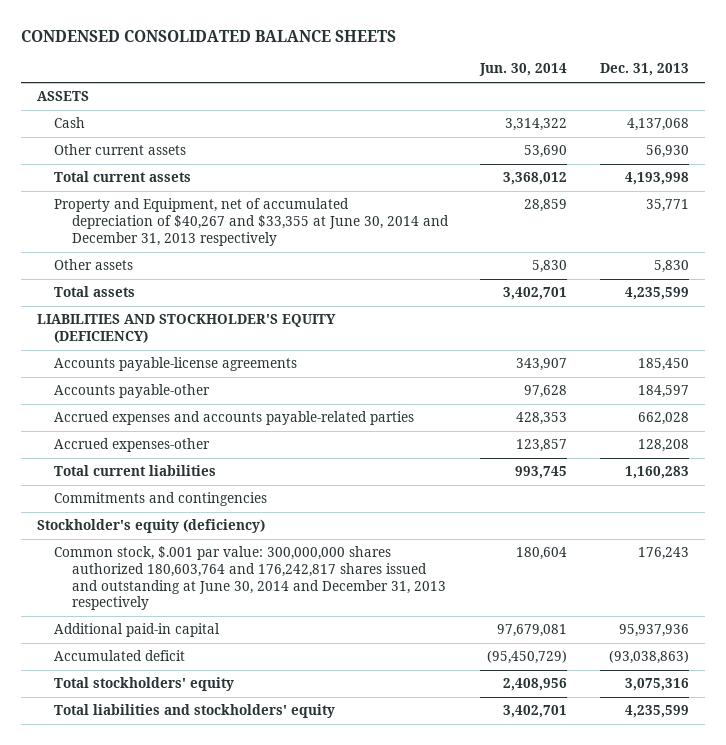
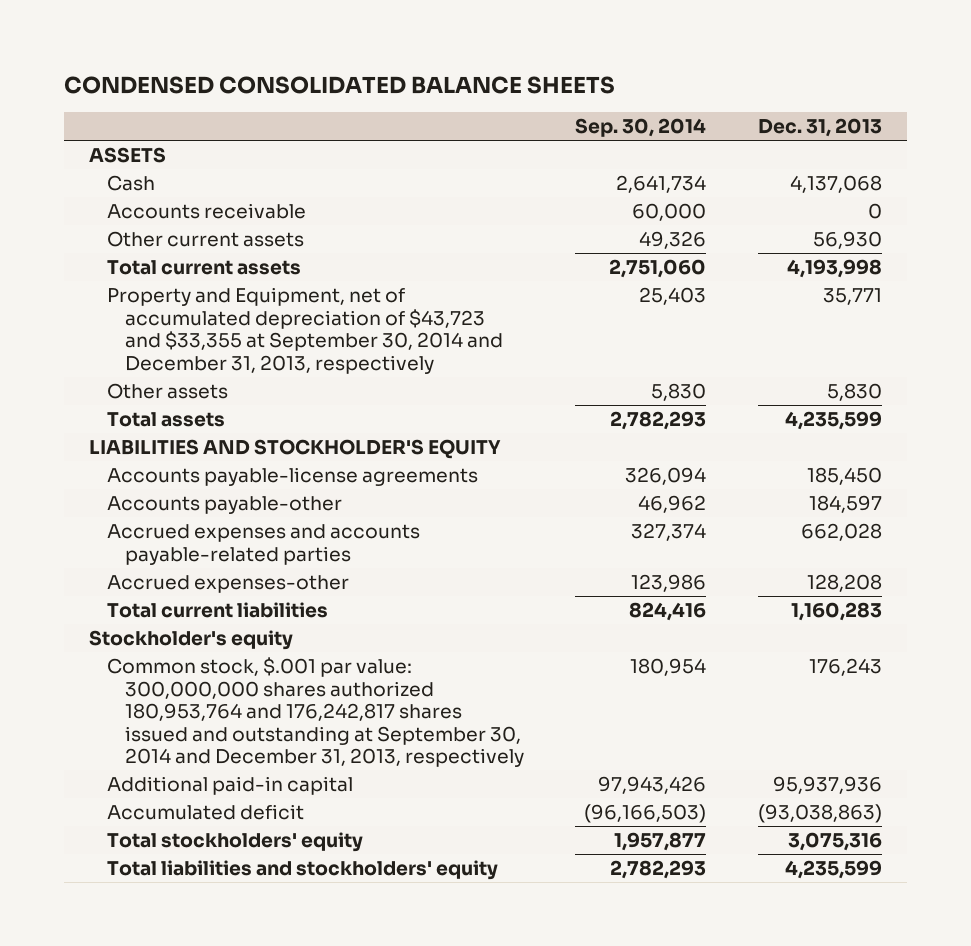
- | Jun. 30, 2014 | Dec. 31, 2013
+ | Sep. 30, 2014 | Dec. 31, 2013
+ Accounts receivable | 60,000 | 0
- Property and Equipment, net of accumulated depreciation of $40,267 and $33,355 at June 30, 2014 and December 31, 2013 respectively | 28,859 | 35,771
+ Property and Equipment, net of accumulated depreciation of $43,723 and $33,355 at September 30, 2014 and December 31, 2013, respectively | 25,403 | 35,771
- LIABILITIES AND STOCKHOLDER'S EQUITY (DEFICIENCY)
+ LIABILITIES AND STOCKHOLDER'S EQUITY
- Commitments and contingencies
- Stockholder's equity (deficiency)
- Common stock, $.001 par value: 300,000,000 shares authorized 180,603,764 and 176,242,817 shares issued and outstanding at June 30, 2014 and December 31, 2013 respectively | 180,604 | 176,243
+ Stockholder's equity
+ Common stock, $.001 par value: 300,000,000 shares authorized 180,953,764 and 176,242,817 shares issued and outstanding at September 30, 2014 and December 31, 2013, respectively | 180,954 | 176,243

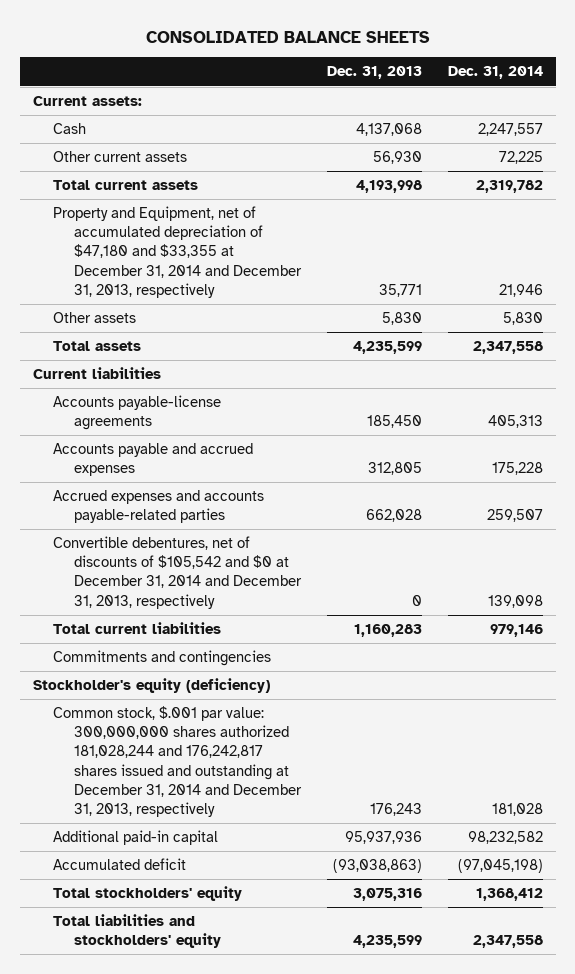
- CONDENSED CONSOLIDATED BALANCE SHEETS
+ CONSOLIDATED BALANCE SHEETS
- | Sep. 30, 2014 | Dec. 31, 2013
+ | Dec. 31, 2013 | Dec. 31, 2014
- ASSETS
+ Current assets:
- Accounts receivable | 60,000 | 0
- Property and Equipment, net of accumulated depreciation of $43,723 and $33,355 at September 30, 2014 and December 31, 2013, respectively | 25,403 | 35,771
+ Property and Equipment, net of accumulated depreciation of $47,180 and $33,355 at December 31, 2014 and December 31, 2013, respectively | 35,771 | 21,946
- LIABILITIES AND STOCKHOLDER'S EQUITY
+ Current liabilities
- Accounts payable-other | 46,962 | 184,597
+ Accounts payable and accrued expenses | 312,805 | 175,228
- Accrued expenses-other | 123,986 | 128,208
+ Convertible debentures, net of discounts of $105,542 and $0 at December 31, 2014 and December 31, 2013, respectively | 0 | 139,098
- Stockholder's equity
- Common stock, $.001 par value: 300,000,000 shares authorized 180,953,764 and 176,242,817 shares issued and outstanding at September 30, 2014 and December 31, 2013, respectively | 180,954 | 176,243
+ Commitments and contingencies
+ Stockholder's equity (deficiency)
+ Common stock, $.001 par value: 300,000,000 shares authorized 181,028,244 and 176,242,817 shares issued and outstanding at December 31, 2014 and December 31, 2013, respectively | 176,243 | 181,028

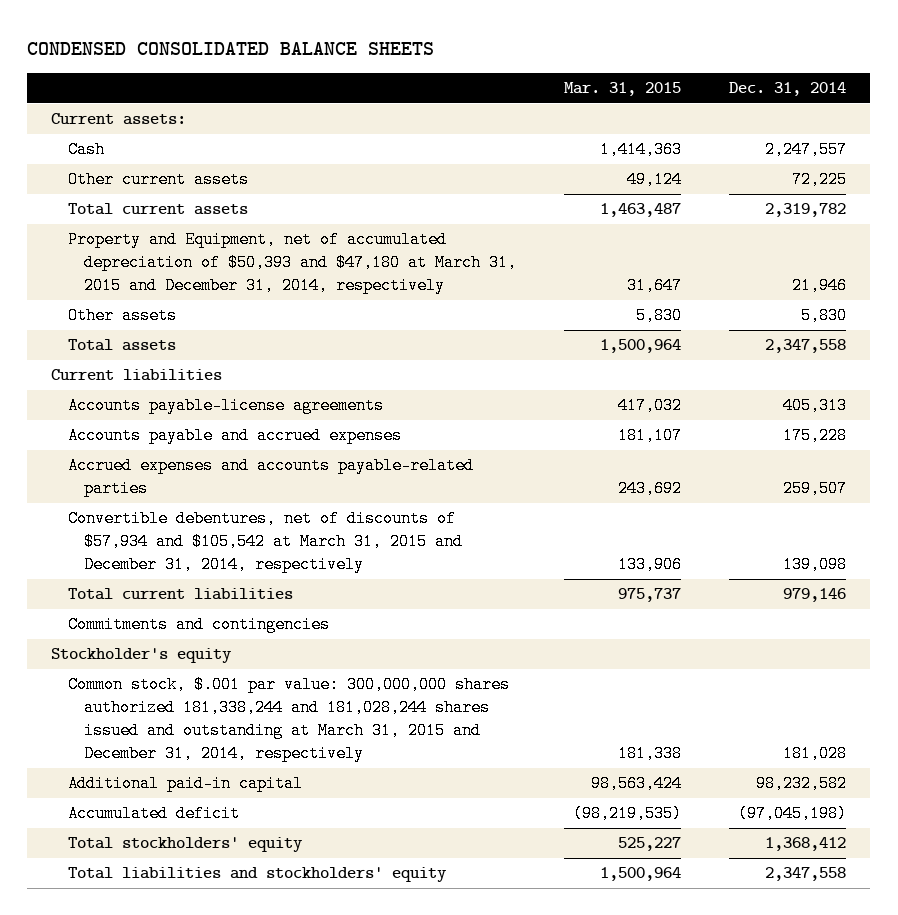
- CONSOLIDATED BALANCE SHEETS
+ CONDENSED CONSOLIDATED BALANCE SHEETS
- | Dec. 31, 2013 | Dec. 31, 2014
+ | Mar. 31, 2015 | Dec. 31, 2014
- Property and Equipment, net of accumulated depreciation of $47,180 and $33,355 at December 31, 2014 and December 31, 2013, respectively | 35,771 | 21,946
+ Property and Equipment, net of accumulated depreciation of $50,393 and $47,180 at March 31, 2015 and December 31, 2014, respectively | 31,647 | 21,946
- Convertible debentures, net of discounts of $105,542 and $0 at December 31, 2014 and December 31, 2013, respectively | 0 | 139,098
+ Convertible debentures, net of discounts of $57,934 and $105,542 at March 31, 2015 and December 31, 2014, respectively | 133,906 | 139,098
- Stockholder's equity (deficiency)
- Common stock, $.001 par value: 300,000,000 shares authorized 181,028,244 and 176,242,817 shares issued and outstanding at December 31, 2014 and December 31, 2013, respectively | 176,243 | 181,028
+ Stockholder's equity
+ Common stock, $.001 par value: 300,000,000 shares authorized 181,338,244 and 181,028,244 shares issued and outstanding at March 31, 2015 and December 31, 2014, respectively | 181,338 | 181,028

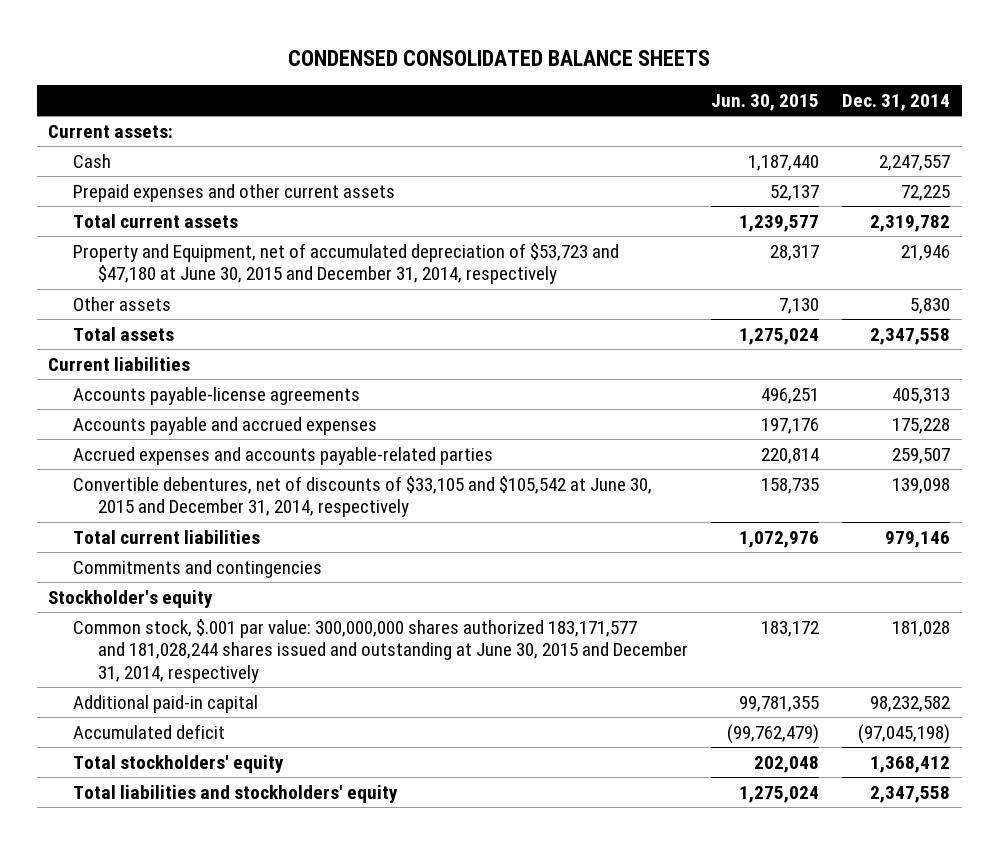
- | Mar. 31, 2015 | Dec. 31, 2014
+ | Jun. 30, 2015 | Dec. 31, 2014
- Other current assets | 49,124 | 72,225
+ Prepaid expenses and other current assets | 52,137 | 72,225
- Property and Equipment, net of accumulated depreciation of $50,393 and $47,180 at March 31, 2015 and December 31, 2014, respectively | 31,647 | 21,946
+ Property and Equipment, net of accumulated depreciation of $53,723 and $47,180 at June 30, 2015 and December 31, 2014, respectively | 28,317 | 21,946
- Convertible debentures, net of discounts of $57,934 and $105,542 at March 31, 2015 and December 31, 2014, respectively | 133,906 | 139,098
+ Convertible debentures, net of discounts of $33,105 and $105,542 at June 30, 2015 and December 31, 2014, respectively | 158,735 | 139,098
- Common stock, $.001 par value: 300,000,000 shares authorized 181,338,244 and 181,028,244 shares issued and outstanding at March 31, 2015 and December 31, 2014, respectively | 181,338 | 181,028
+ Common stock, $.001 par value: 300,000,000 shares authorized 183,171,577 and 181,028,244 shares issued and outstanding at June 30, 2015 and December 31, 2014, respectively | 183,172 | 181,028

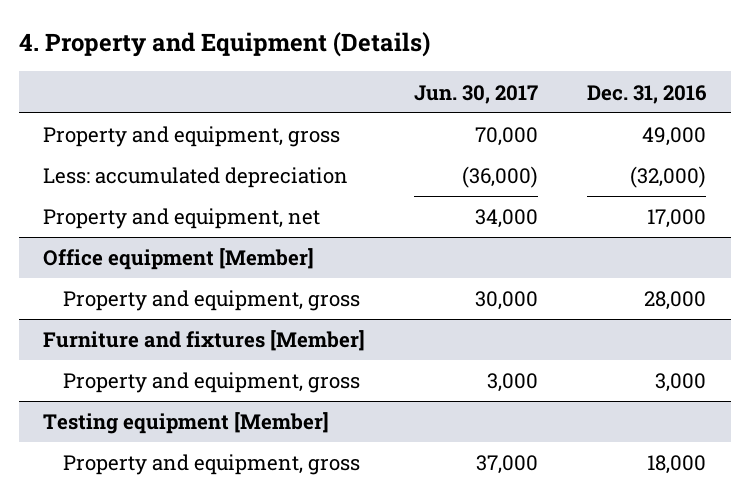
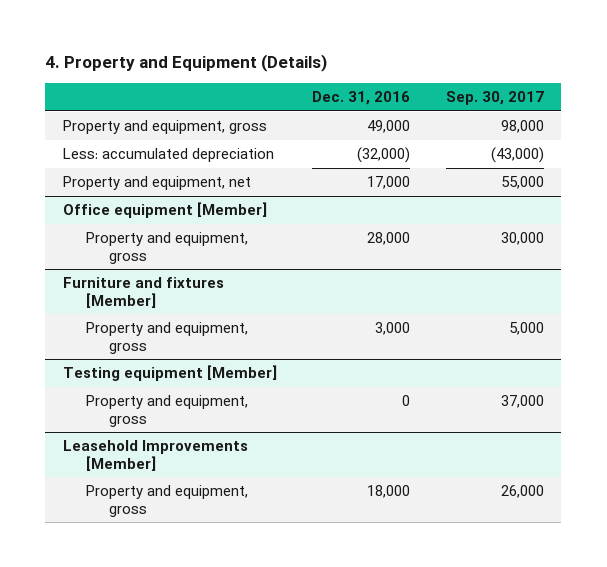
- | Jun. 30, 2017 | Dec. 31, 2016
+ | Dec. 31, 2016 | Sep. 30, 2017
@ Testing equipment [Member]
+ Property and equipment, gross | 0 | 37,000
+ Leasehold Improvements [Member]

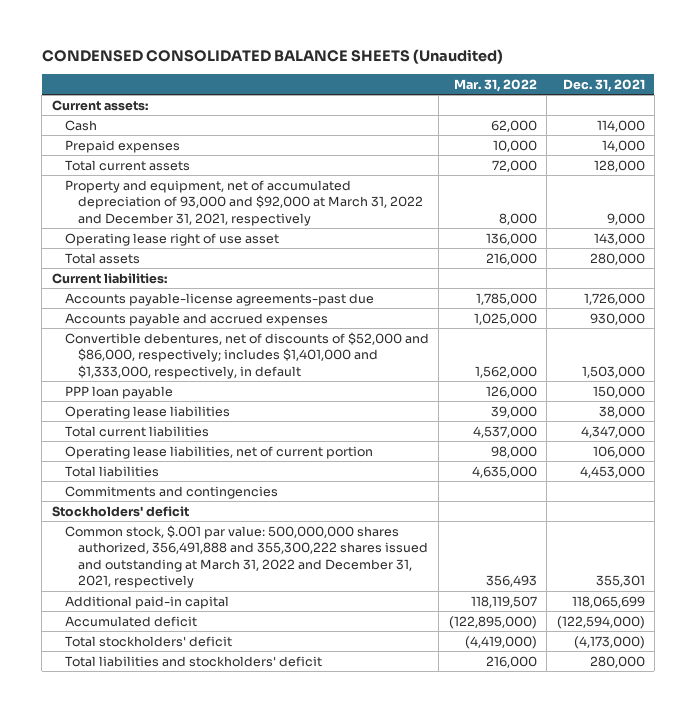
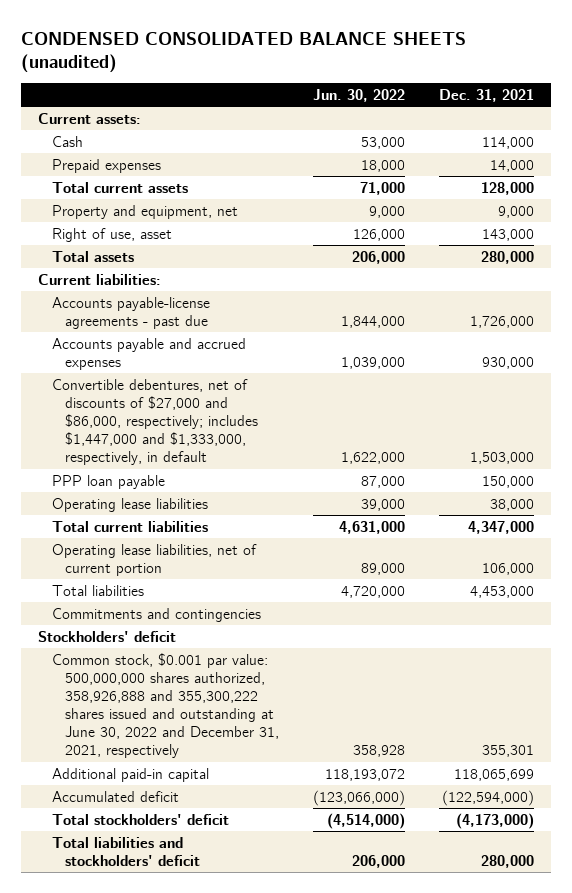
- CONDENSED CONSOLIDATED BALANCE SHEETS (Unaudited)
+ CONDENSED CONSOLIDATED BALANCE SHEETS (unaudited)
- | Mar. 31, 2022 | Dec. 31, 2021
+ | Jun. 30, 2022 | Dec. 31, 2021
- Property and equipment, net of accumulated depreciation of 93,000 and $92,000 at March 31, 2022 and December 31, 2021, respectively | 8,000 | 9,000
- Operating lease right of use asset | 136,000 | 143,000
+ Property and equipment, net | 9,000 | 9,000
+ Right of use, asset | 126,000 | 143,000
- Accounts payable-license agreements-past due | 1,785,000 | 1,726,000
+ Accounts payable-license agreements - past due | 1,844,000 | 1,726,000
- Convertible debentures, net of discounts of $52,000 and $86,000, respectively; includes $1,401,000 and $1,333,000, respectively, in default | 1,562,000 | 1,503,000
+ Convertible debentures, net of discounts of $27,000 and $86,000, respectively; includes $1,447,000 and $1,333,000, respectively, in default | 1,622,000 | 1,503,000
- Common stock, $.001 par value: 500,000,000 shares authorized, 356,491,888 and 355,300,222 shares issued and outstanding at March 31, 2022 and December 31, 2021, respectively | 356,493 | 355,301
+ Common stock, $0.001 par value: 500,000,000 shares authorized, 358,926,888 and 355,300,222 shares issued and outstanding at June 30, 2022 and December 31, 2021, respectively | 358,928 | 355,301

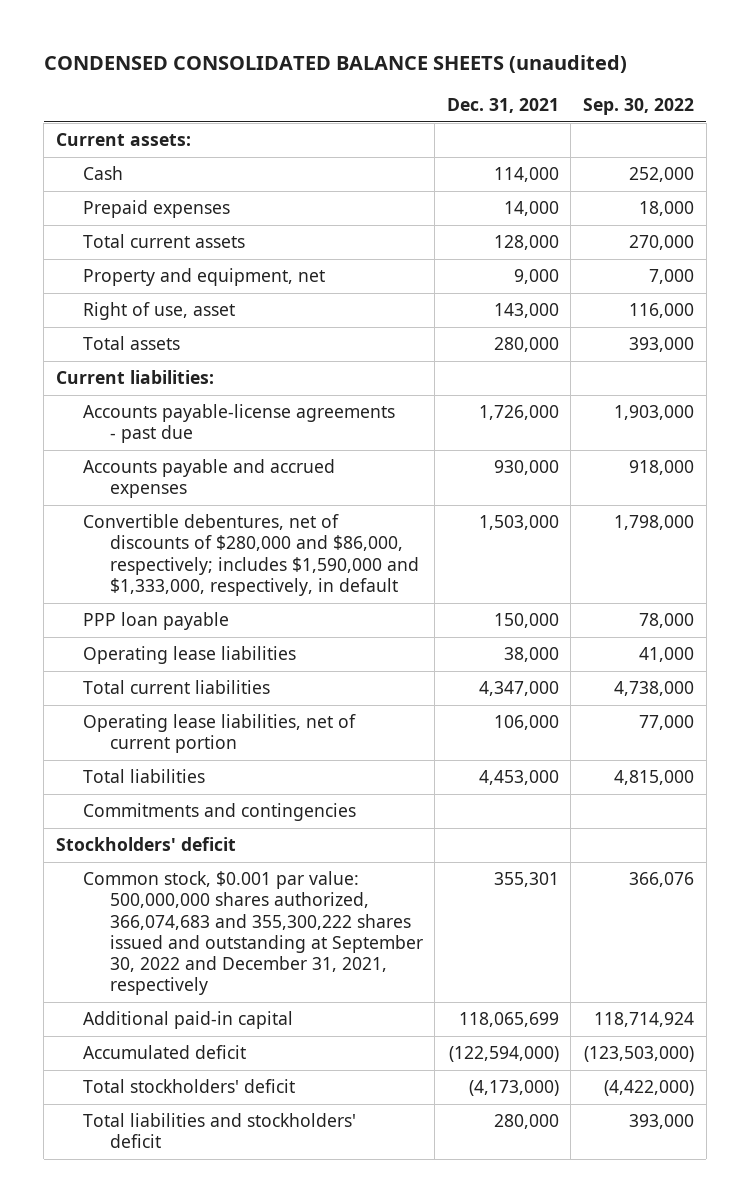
- | Jun. 30, 2022 | Dec. 31, 2021
+ | Dec. 31, 2021 | Sep. 30, 2022
- Convertible debentures, net of discounts of $27,000 and $86,000, respectively; includes $1,447,000 and $1,333,000, respectively, in default | 1,622,000 | 1,503,000
+ Convertible debentures, net of discounts of $280,000 and $86,000, respectively; includes $1,590,000 and $1,333,000, respectively, in default | 1,503,000 | 1,798,000
- Common stock, $0.001 par value: 500,000,000 shares authorized, 358,926,888 and 355,300,222 shares issued and outstanding at June 30, 2022 and December 31, 2021, respectively | 358,928 | 355,301
+ Common stock, $0.001 par value: 500,000,000 shares authorized, 366,074,683 and 355,300,222 shares issued and outstanding at September 30, 2022 and December 31, 2021, respectively | 355,301 | 366,076

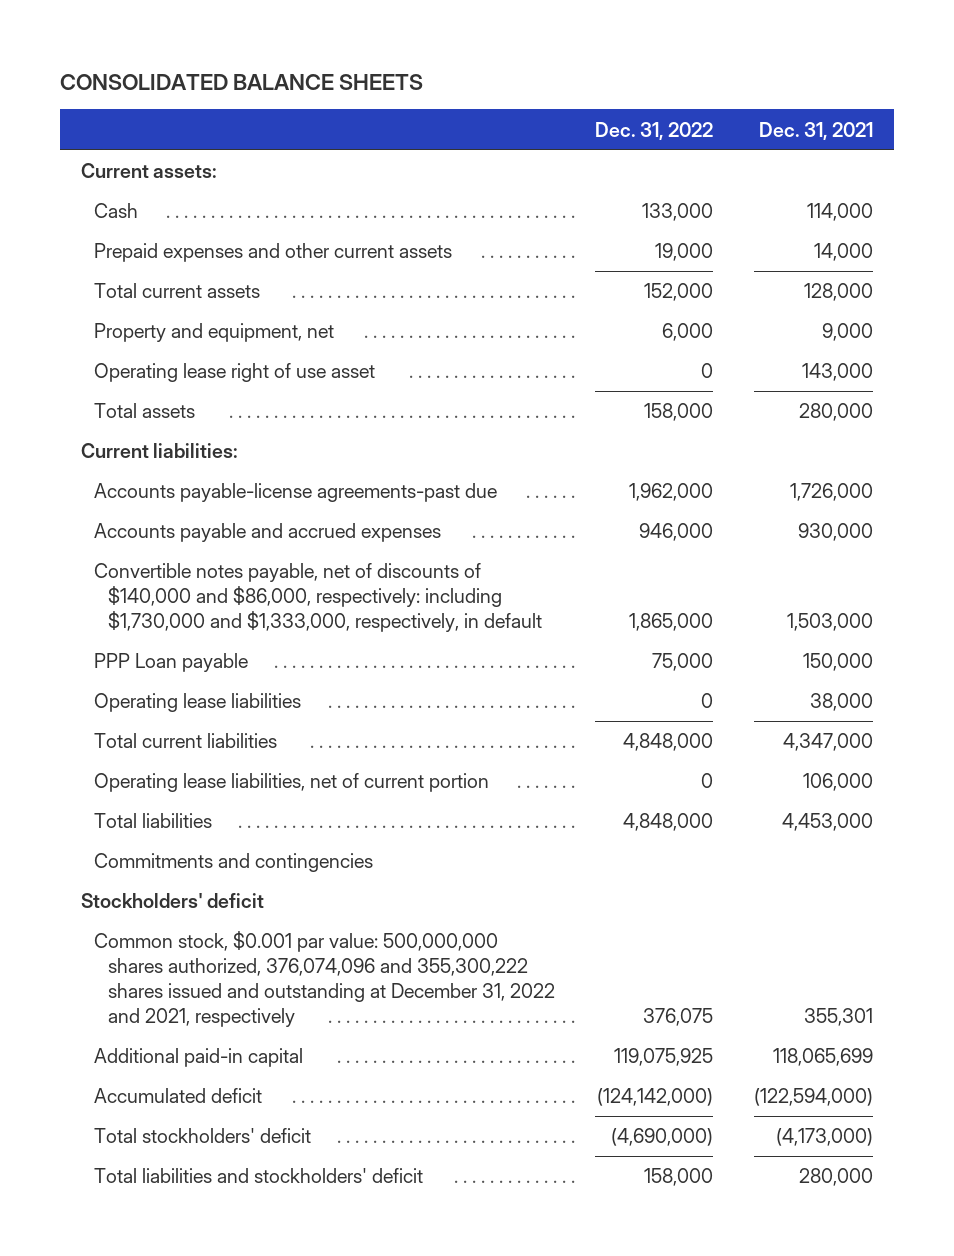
- CONDENSED CONSOLIDATED BALANCE SHEETS (unaudited)
+ CONSOLIDATED BALANCE SHEETS
- | Dec. 31, 2021 | Sep. 30, 2022
+ | Dec. 31, 2022 | Dec. 31, 2021
- Prepaid expenses | 14,000 | 18,000
+ Prepaid expenses and other current assets | 19,000 | 14,000
- Right of use, asset | 143,000 | 116,000
+ Operating lease right of use asset | 0 | 143,000
- Accounts payable-license agreements - past due | 1,726,000 | 1,903,000
+ Accounts payable-license agreements-past due | 1,962,000 | 1,726,000
- Convertible debentures, net of discounts of $280,000 and $86,000, respectively; includes $1,590,000 and $1,333,000, respectively, in default | 1,503,000 | 1,798,000
- PPP loan payable | 150,000 | 78,000
+ Convertible notes payable, net of discounts of $140,000 and $86,000, respectively: including $1,730,000 and $1,333,000, respectively, in default | 1,865,000 | 1,503,000
+ PPP Loan payable | 75,000 | 150,000
- Common stock, $0.001 par value: 500,000,000 shares authorized, 366,074,683 and 355,300,222 shares issued and outstanding at September 30, 2022 and December 31, 2021, respectively | 355,301 | 366,076
+ Common stock, $0.001 par value: 500,000,000 shares authorized, 376,074,096 and 355,300,222 shares issued and outstanding at December 31, 2022 and 2021, respectively | 376,075 | 355,301

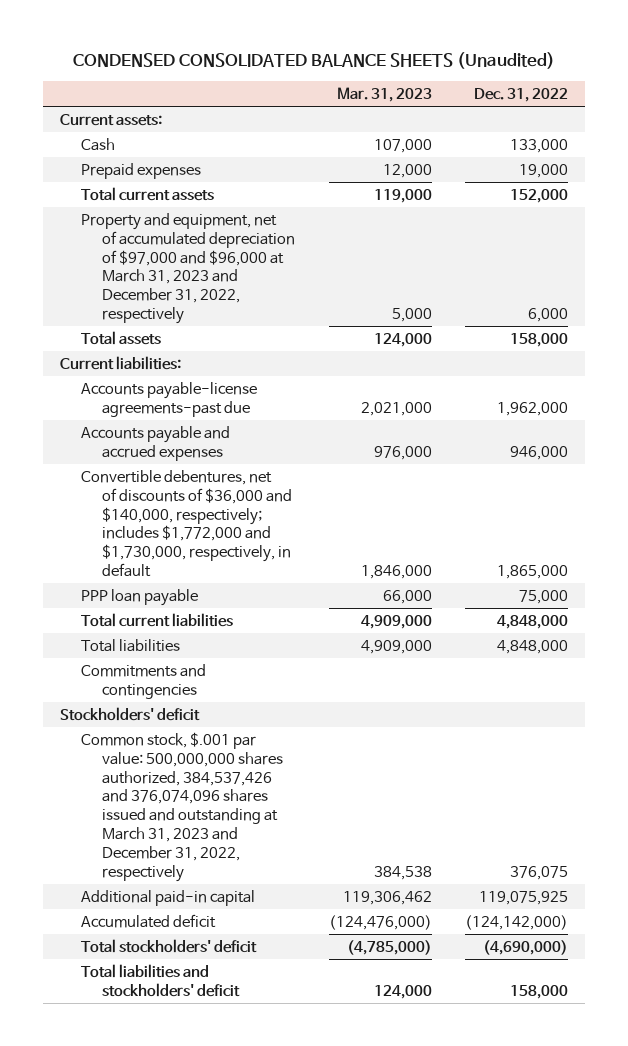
- CONSOLIDATED BALANCE SHEETS
+ CONDENSED CONSOLIDATED BALANCE SHEETS (Unaudited)
- | Dec. 31, 2022 | Dec. 31, 2021
+ | Mar. 31, 2023 | Dec. 31, 2022
- Prepaid expenses and other current assets | 19,000 | 14,000
+ Prepaid expenses | 12,000 | 19,000
- Property and equipment, net | 6,000 | 9,000
- Operating lease right of use asset | 0 | 143,000
+ Property and equipment, net of accumulated depreciation of $97,000 and $96,000 at March 31, 2023 and December 31, 2022, respectively | 5,000 | 6,000
- Convertible notes payable, net of discounts of $140,000 and $86,000, respectively: including $1,730,000 and $1,333,000, respectively, in default | 1,865,000 | 1,503,000
- PPP Loan payable | 75,000 | 150,000
- Operating lease liabilities | 0 | 38,000
+ Convertible debentures, net of discounts of $36,000 and $140,000, respectively; includes $1,772,000 and $1,730,000, respectively, in default | 1,846,000 | 1,865,000
+ PPP loan payable | 66,000 | 75,000
- Operating lease liabilities, net of current portion | 0 | 106,000
- Common stock, $0.001 par value: 500,000,000 shares authorized, 376,074,096 and 355,300,222 shares issued and outstanding at December 31, 2022 and 2021, respectively | 376,075 | 355,301
+ Common stock, $.001 par value: 500,000,000 shares authorized, 384,537,426 and 376,074,096 shares issued and outstanding at March 31, 2023 and December 31, 2022, respectively | 384,538 | 376,075

